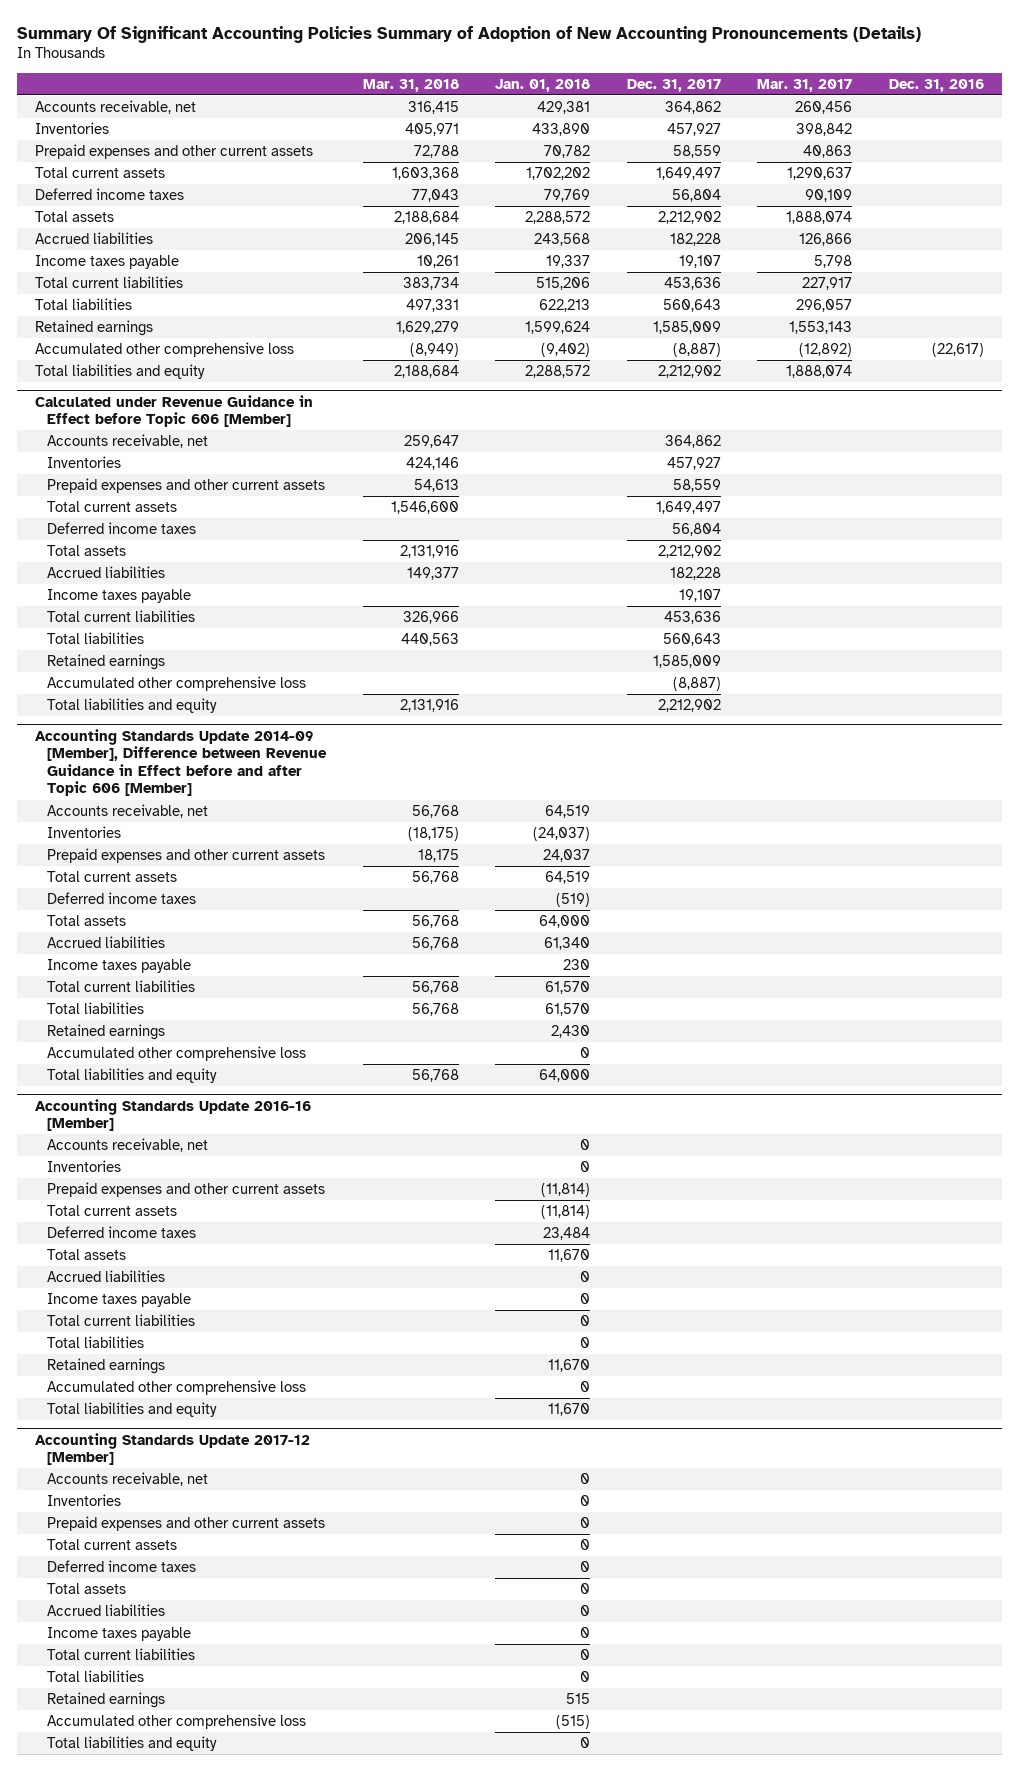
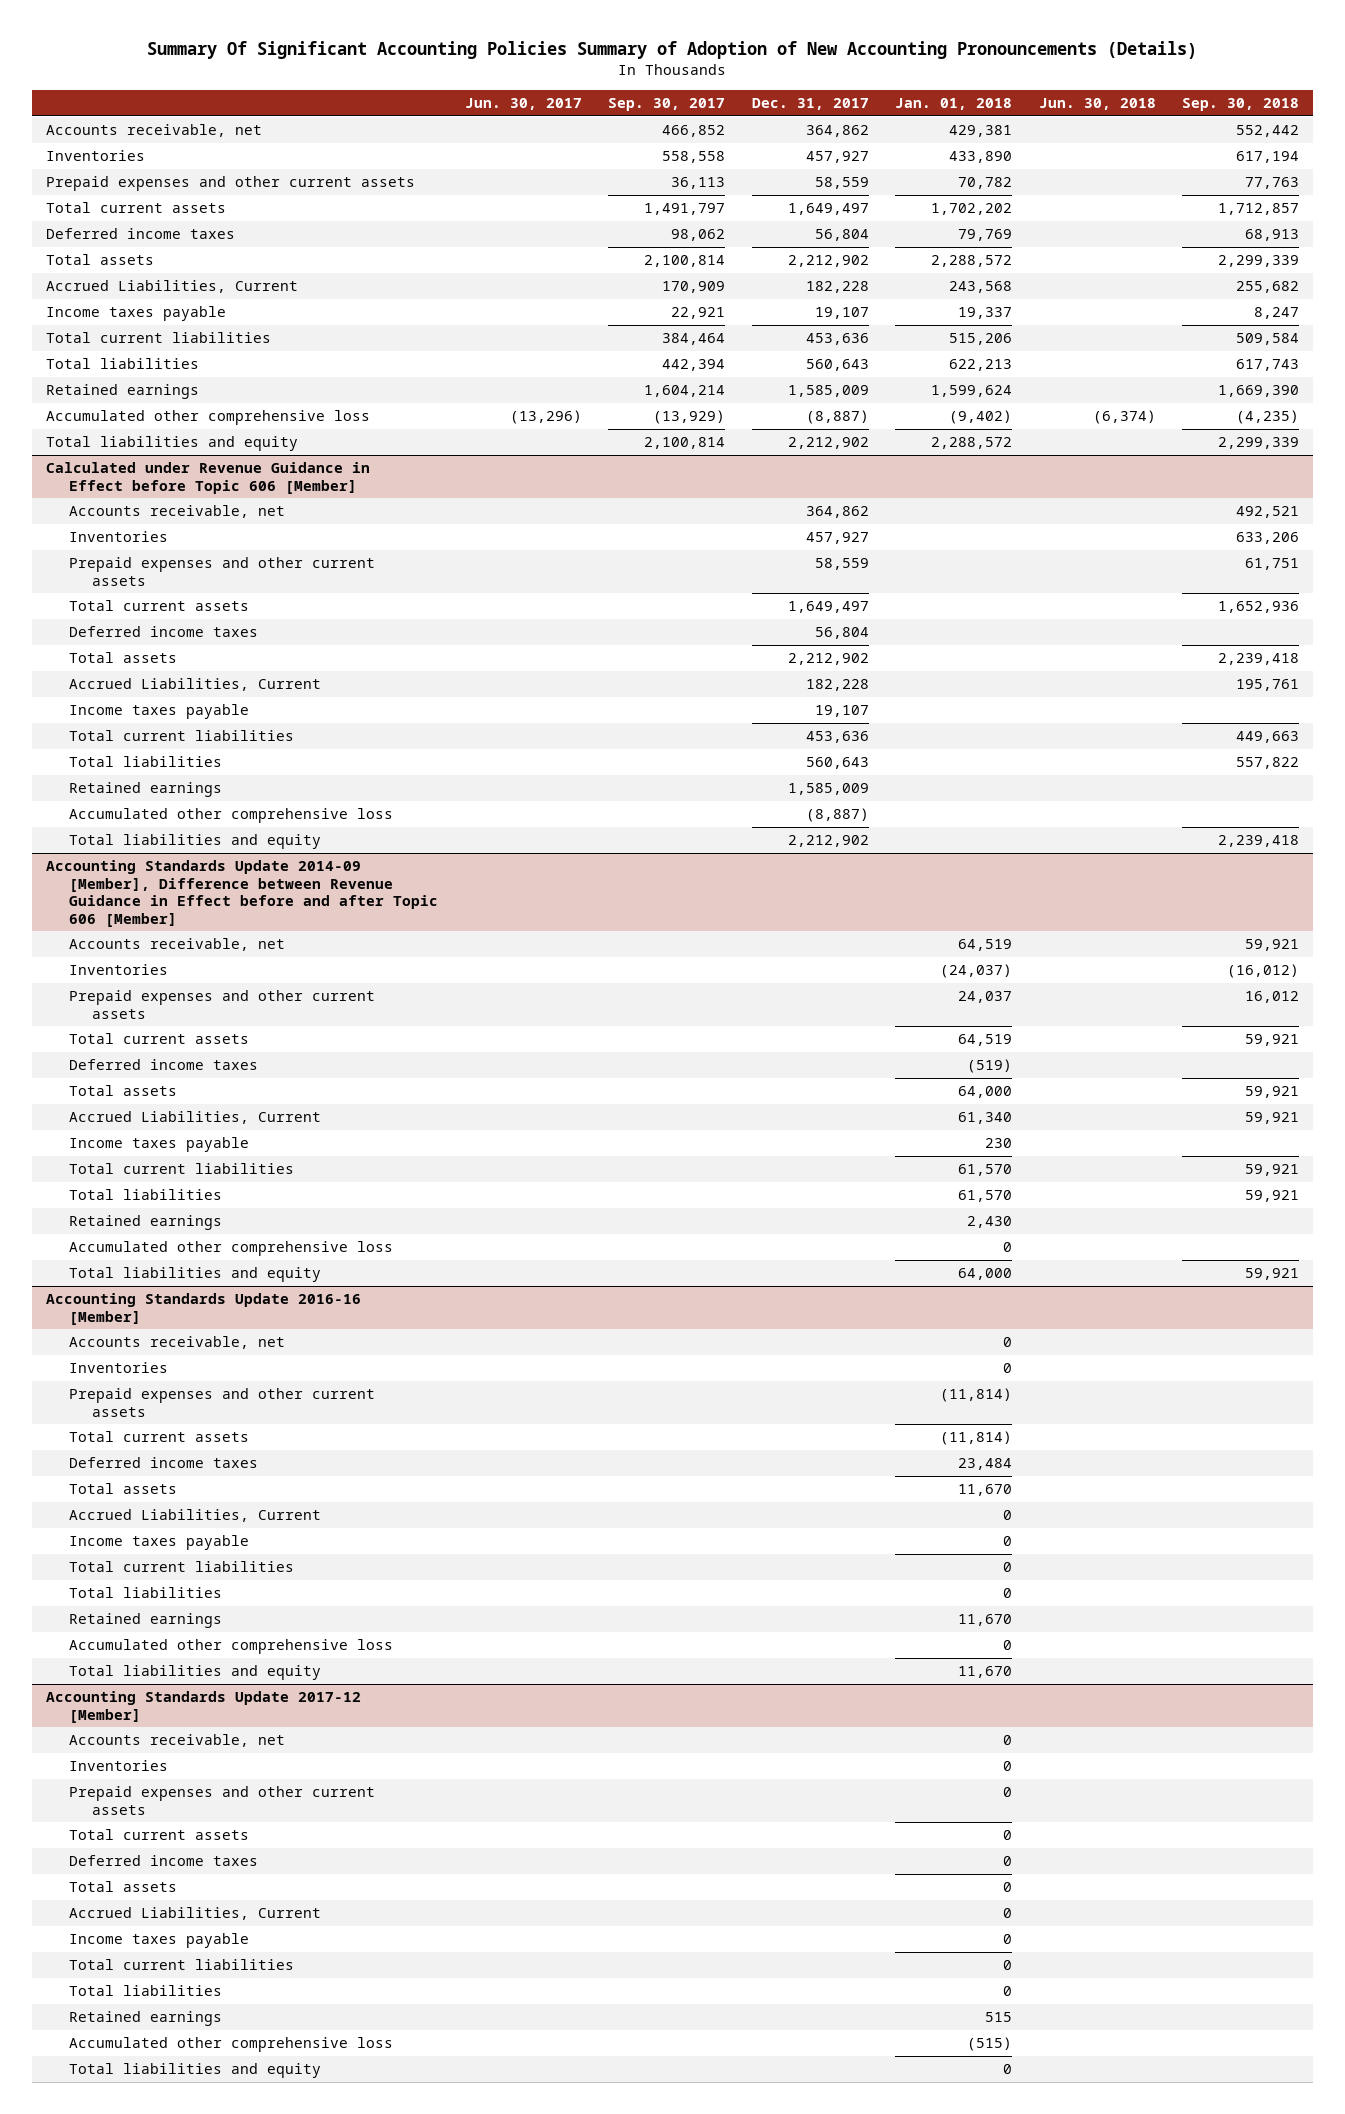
- | Mar. 31, 2018 | Jan. 01, 2018 | Dec. 31, 2017 | Mar. 31, 2017 | Dec. 31, 2016
+ | Jun. 30, 2017 | Sep. 30, 2017 | Dec. 31, 2017 | Jan. 01, 2018 | Jun. 30, 2018 | Sep. 30, 2018
- Accrued liabilities | 206,145 | 243,568 | 182,228 | 126,866 |
+ Accrued Liabilities, Current | | 170,909 | 182,228 | 243,568 | | 255,682
@ Calculated under Revenue Guidance in Effect before Topic 606 [Member]
- Accrued liabilities | 149,377 | | 182,228 | |
+ Accrued Liabilities, Current | | | 182,228 | | | 195,761
@ Accounting Standards Update 2014-09 [Member], Difference between Revenue Guidance in Effect before and after Topic 606 [Member]
- Accrued liabilities | 56,768 | 61,340 | | |
+ Accrued Liabilities, Current | | | | 61,340 | | 59,921
@ Accounting Standards Update 2016-16 [Member]
- Accrued liabilities | | 0 | | |
+ Accrued Liabilities, Current | | | | 0 | |
@ Accounting Standards Update 2017-12 [Member]
- Accrued liabilities | | 0 | | |
+ Accrued Liabilities, Current | | | | 0 | |

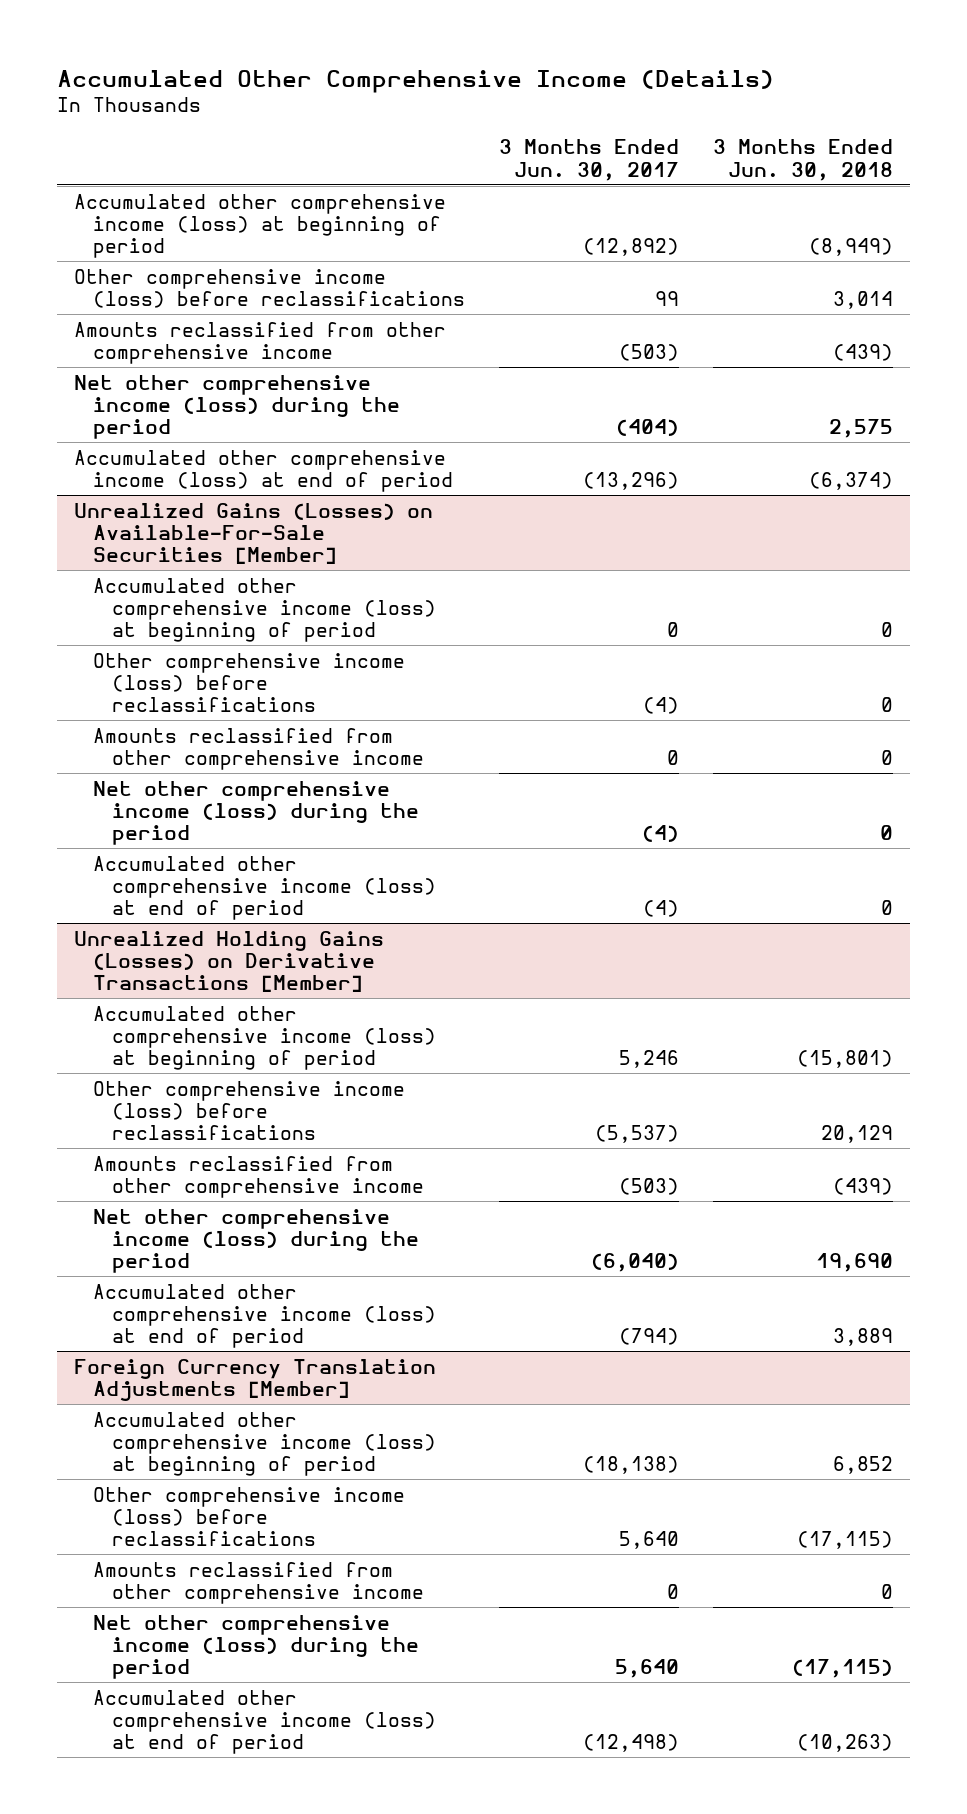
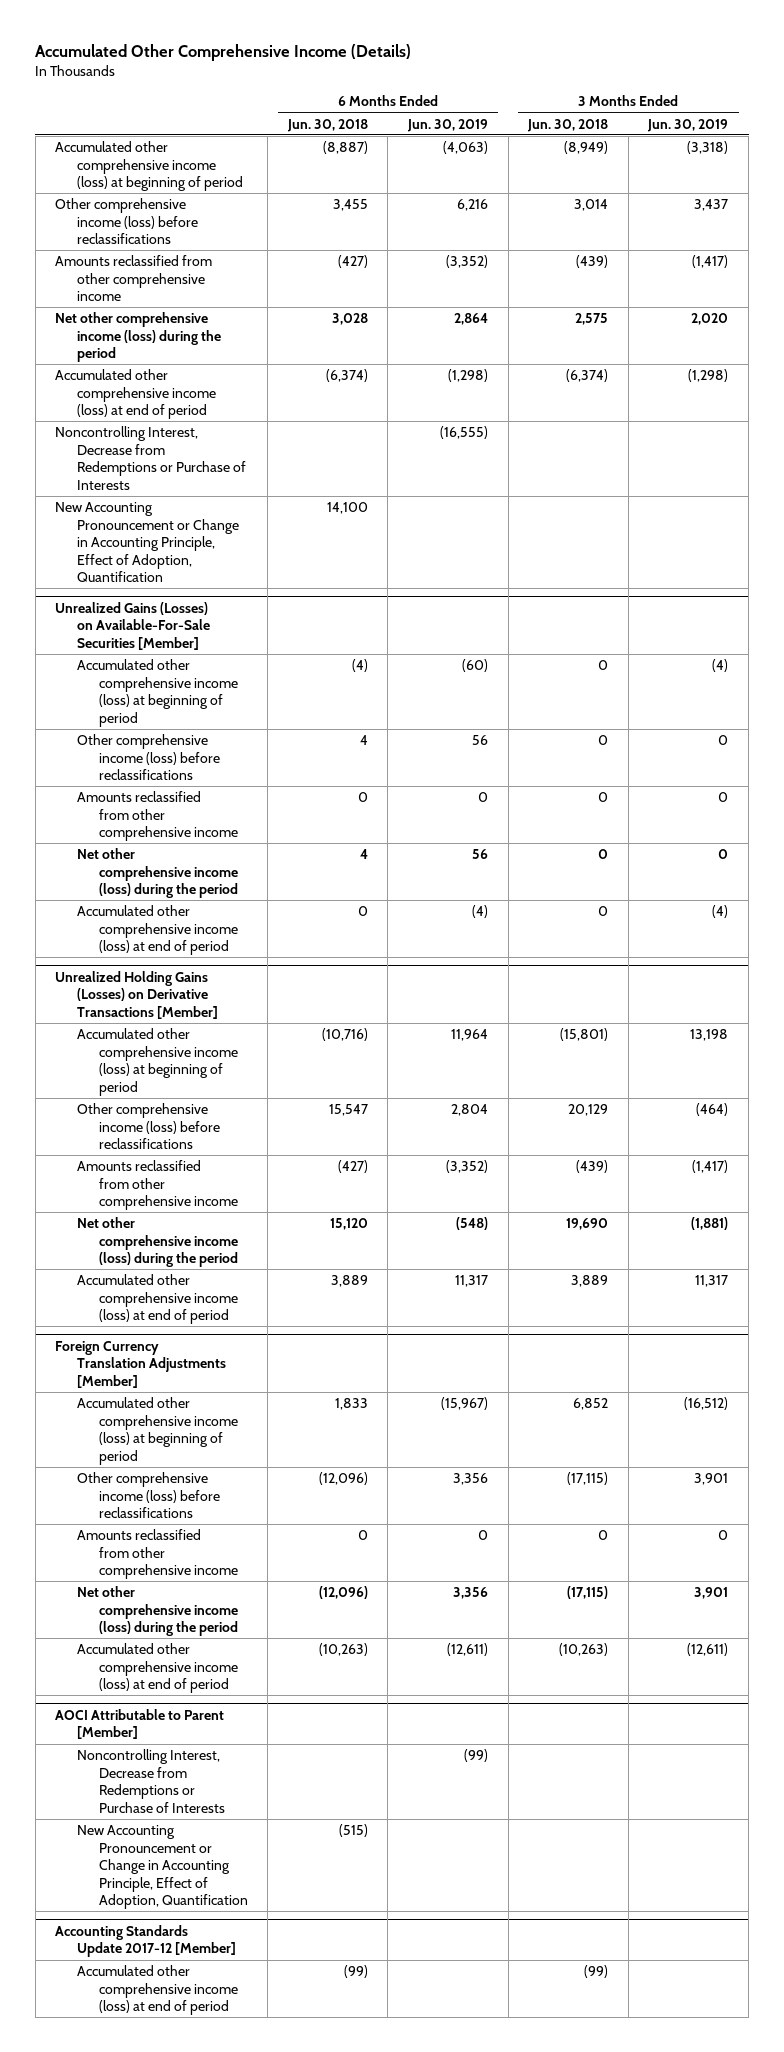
- | 3 Months Ended Jun. 30, 2017 | 3 Months Ended Jun. 30, 2018
+ | 6 Months Ended Jun. 30, 2018 | 6 Months Ended Jun. 30, 2019 | 3 Months Ended Jun. 30, 2018 | 3 Months Ended Jun. 30, 2019
+ Noncontrolling Interest, Decrease from Redemptions or Purchase of Interests | | (16,555) | |
+ New Accounting Pronouncement or Change in Accounting Principle, Effect of Adoption, Quantification | 14,100 | | |
+ AOCI Attributable to Parent [Member]
+ Noncontrolling Interest, Decrease from Redemptions or Purchase of Interests | | (99) | |
+ New Accounting Pronouncement or Change in Accounting Principle, Effect of Adoption, Quantification | (515) | | |
+ Accounting Standards Update 2017-12 [Member]
+ Accumulated other comprehensive income (loss) at end of period | (99) | | (99) |

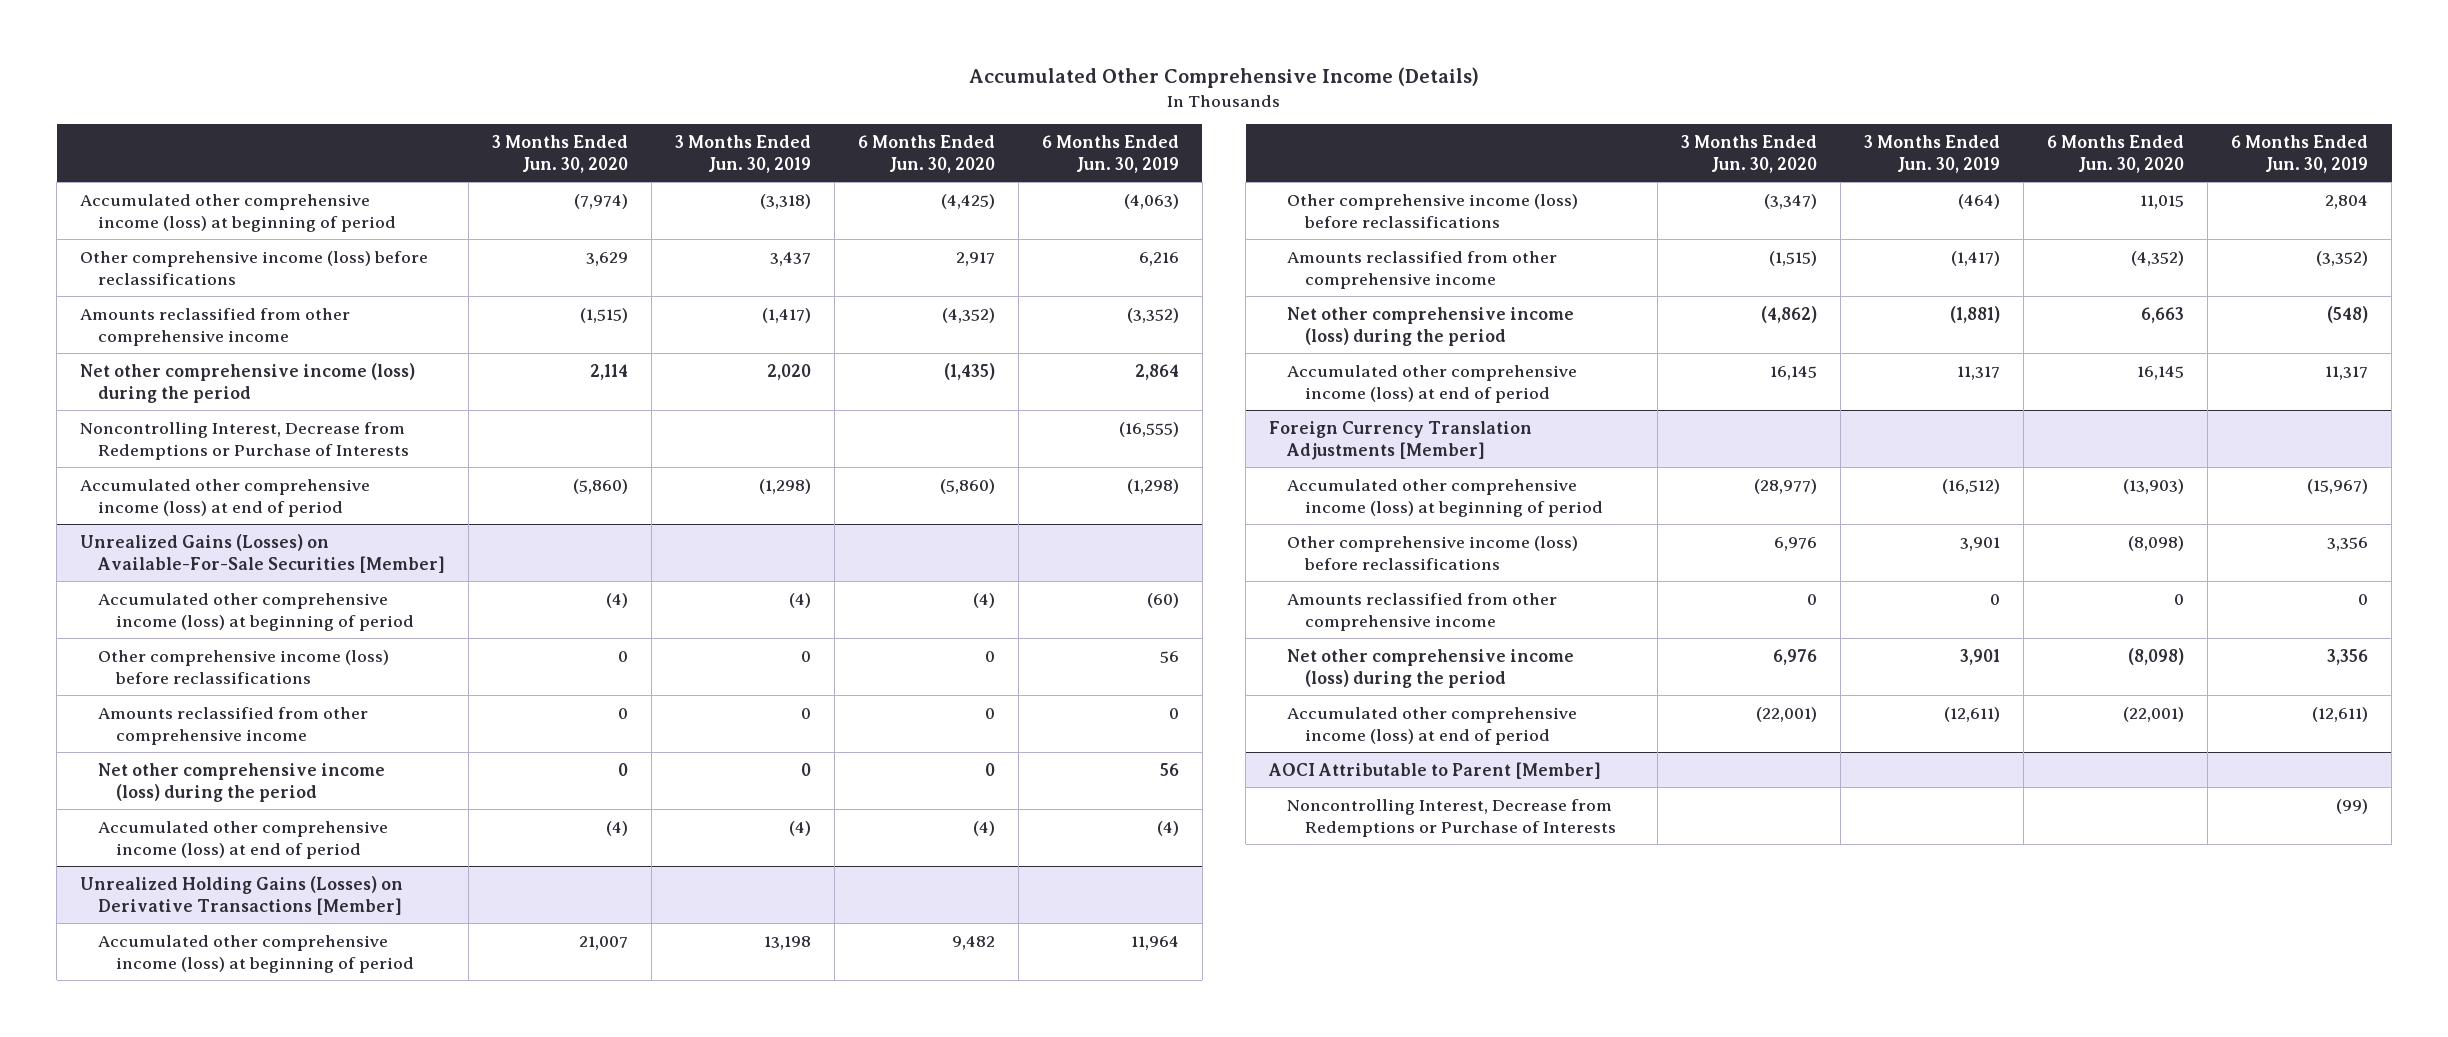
- | 6 Months Ended Jun. 30, 2018 | 6 Months Ended Jun. 30, 2019 | 3 Months Ended Jun. 30, 2018 | 3 Months Ended Jun. 30, 2019
+ | 3 Months Ended Jun. 30, 2020 | 3 Months Ended Jun. 30, 2019 | 6 Months Ended Jun. 30, 2020 | 6 Months Ended Jun. 30, 2019
- New Accounting Pronouncement or Change in Accounting Principle, Effect of Adoption, Quantification | 14,100 | | |
moved down: Accumulated other comprehensive income (loss) at end of period | (5,860) | (1,298) | (5,860) | (1,298)
@ AOCI Attributable to Parent [Member]
- New Accounting Pronouncement or Change in Accounting Principle, Effect of Adoption, Quantification | (515) | | |
- Accounting Standards Update 2017-12 [Member]
- Accumulated other comprehensive income (loss) at end of period | (99) | | (99) |

